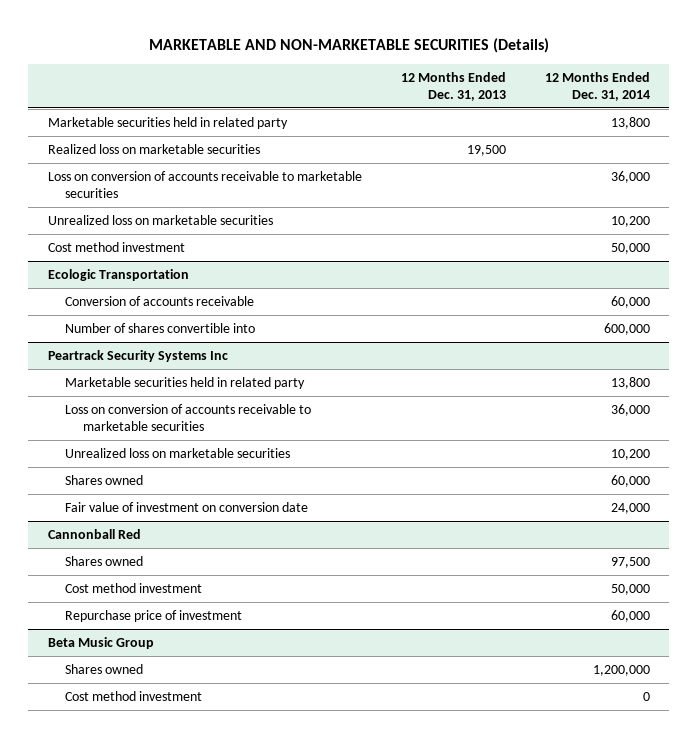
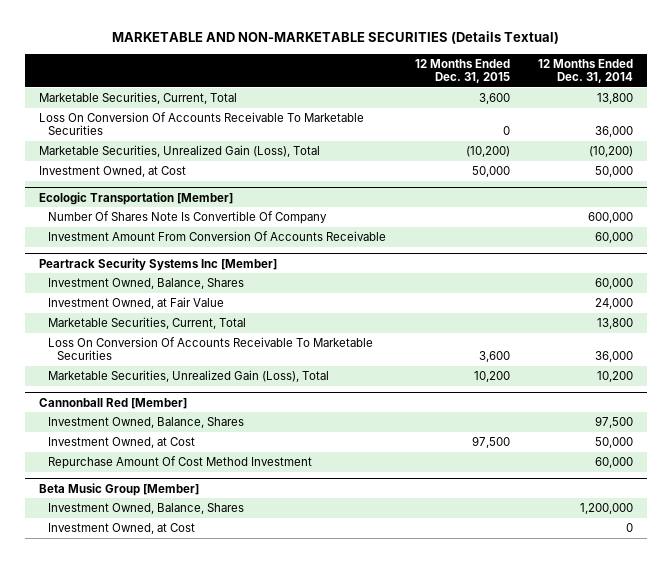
- MARKETABLE AND NON-MARKETABLE SECURITIES (Details)
+ MARKETABLE AND NON-MARKETABLE SECURITIES (Details Textual)
- | 12 Months Ended Dec. 31, 2013 | 12 Months Ended Dec. 31, 2014
+ | 12 Months Ended Dec. 31, 2015 | 12 Months Ended Dec. 31, 2014
- Marketable securities held in related party | | 13,800
- Realized loss on marketable securities | 19,500 |
- Loss on conversion of accounts receivable to marketable securities | | 36,000
- Unrealized loss on marketable securities | | 10,200
- Cost method investment | | 50,000
- Ecologic Transportation
- Conversion of accounts receivable | | 60,000
- Number of shares convertible into | | 600,000
- Peartrack Security Systems Inc
- Marketable securities held in related party | | 13,800
- Loss on conversion of accounts receivable to marketable securities | | 36,000
- Unrealized loss on marketable securities | | 10,200
- Shares owned | | 60,000
- Fair value of investment on conversion date | | 24,000
- Cannonball Red
- Shares owned | | 97,500
- Cost method investment | | 50,000
- Repurchase price of investment | | 60,000
- Beta Music Group
- Shares owned | | 1,200,000
- Cost method investment | | 0
+ Marketable Securities, Current, Total | 3,600 | 13,800
+ Loss On Conversion Of Accounts Receivable To Marketable Securities | 0 | 36,000
+ Marketable Securities, Unrealized Gain (Loss), Total | (10,200) | (10,200)
+ Investment Owned, at Cost | 50,000 | 50,000
+ Ecologic Transportation [Member]
+ Number Of Shares Note Is Convertible Of Company | | 600,000
+ Investment Amount From Conversion Of Accounts Receivable | | 60,000
+ Peartrack Security Systems Inc [Member]
+ Investment Owned, Balance, Shares | | 60,000
+ Investment Owned, at Fair Value | | 24,000
+ Marketable Securities, Current, Total | | 13,800
+ Loss On Conversion Of Accounts Receivable To Marketable Securities | 3,600 | 36,000
+ Marketable Securities, Unrealized Gain (Loss), Total | 10,200 | 10,200
+ Cannonball Red [Member]
+ Investment Owned, Balance, Shares | | 97,500
+ Investment Owned, at Cost | 97,500 | 50,000
+ Repurchase Amount Of Cost Method Investment | | 60,000
+ Beta Music Group [Member]
+ Investment Owned, Balance, Shares | | 1,200,000
+ Investment Owned, at Cost | | 0

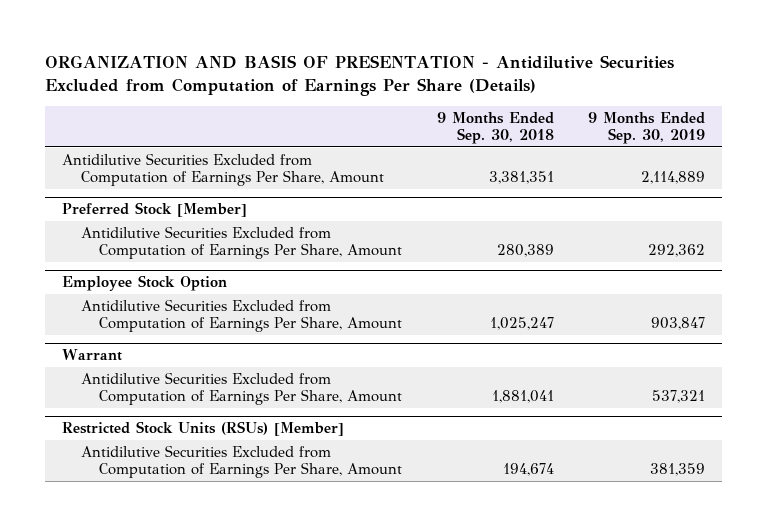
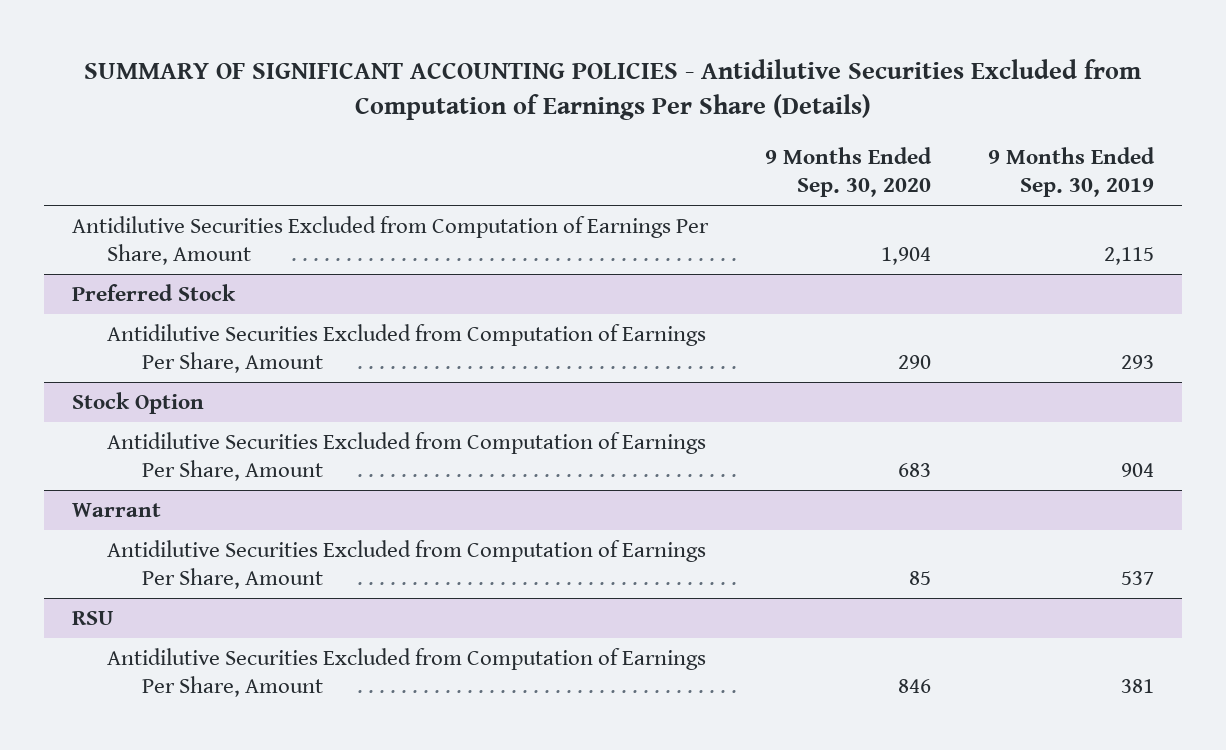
- ORGANIZATION AND BASIS OF PRESENTATION - Antidilutive Securities Excluded from Computation of Earnings Per Share (Details)
+ SUMMARY OF SIGNIFICANT ACCOUNTING POLICIES - Antidilutive Securities Excluded from Computation of Earnings Per Share (Details)
- | 9 Months Ended Sep. 30, 2018 | 9 Months Ended Sep. 30, 2019
+ | 9 Months Ended Sep. 30, 2020 | 9 Months Ended Sep. 30, 2019
- Antidilutive Securities Excluded from Computation of Earnings Per Share, Amount | 3,381,351 | 2,114,889
- Preferred Stock [Member]
- Antidilutive Securities Excluded from Computation of Earnings Per Share, Amount | 280,389 | 292,362
- Employee Stock Option
- Antidilutive Securities Excluded from Computation of Earnings Per Share, Amount | 1,025,247 | 903,847
+ Antidilutive Securities Excluded from Computation of Earnings Per Share, Amount | 1,904 | 2,115
+ Preferred Stock
+ Antidilutive Securities Excluded from Computation of Earnings Per Share, Amount | 290 | 293
+ Stock Option
+ Antidilutive Securities Excluded from Computation of Earnings Per Share, Amount | 683 | 904
@ Warrant
- Antidilutive Securities Excluded from Computation of Earnings Per Share, Amount | 1,881,041 | 537,321
- Restricted Stock Units (RSUs) [Member]
- Antidilutive Securities Excluded from Computation of Earnings Per Share, Amount | 194,674 | 381,359
@ Warrant
+ Antidilutive Securities Excluded from Computation of Earnings Per Share, Amount | 85 | 537
+ RSU
+ Antidilutive Securities Excluded from Computation of Earnings Per Share, Amount | 846 | 381

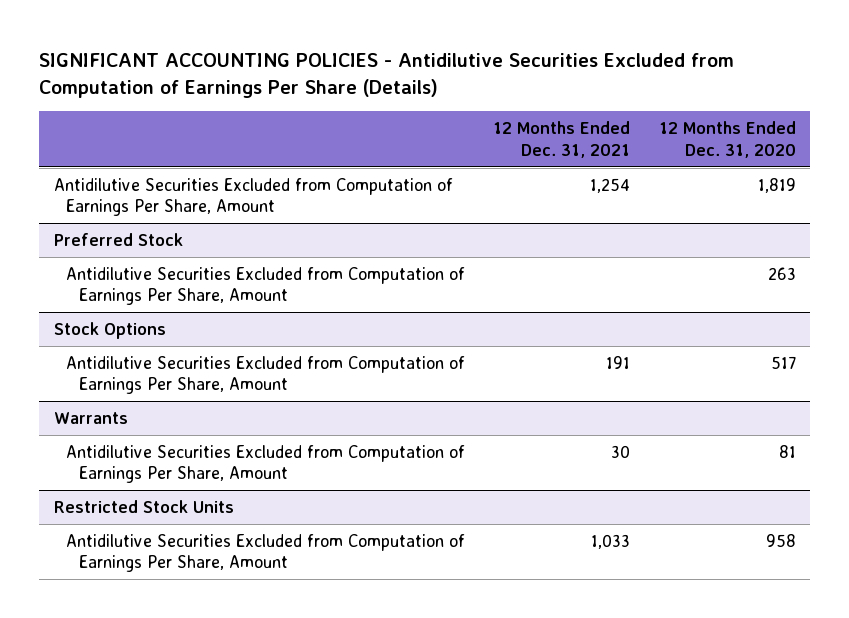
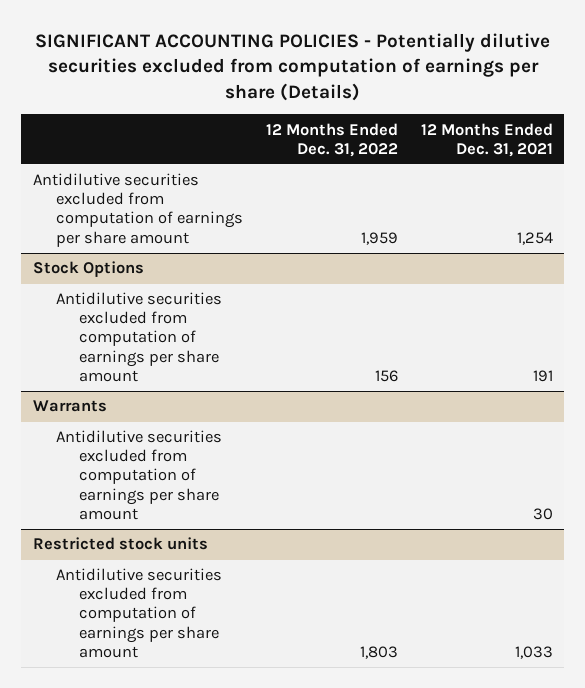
- SIGNIFICANT ACCOUNTING POLICIES - Antidilutive Securities Excluded from Computation of Earnings Per Share (Details)
+ SIGNIFICANT ACCOUNTING POLICIES - Potentially dilutive securities excluded from computation of earnings per share (Details)
- | 12 Months Ended Dec. 31, 2021 | 12 Months Ended Dec. 31, 2020
+ | 12 Months Ended Dec. 31, 2022 | 12 Months Ended Dec. 31, 2021
- Antidilutive Securities Excluded from Computation of Earnings Per Share, Amount | 1,254 | 1,819
- Preferred Stock
- Antidilutive Securities Excluded from Computation of Earnings Per Share, Amount | | 263
+ Antidilutive securities excluded from computation of earnings per share amount | 1,959 | 1,254
@ Stock Options
- Antidilutive Securities Excluded from Computation of Earnings Per Share, Amount | 191 | 517
+ Antidilutive securities excluded from computation of earnings per share amount | 156 | 191
@ Warrants
- Antidilutive Securities Excluded from Computation of Earnings Per Share, Amount | 30 | 81
- Restricted Stock Units
- Antidilutive Securities Excluded from Computation of Earnings Per Share, Amount | 1,033 | 958
@ Warrants
+ Antidilutive securities excluded from computation of earnings per share amount | | 30
+ Restricted stock units
+ Antidilutive securities excluded from computation of earnings per share amount | 1,803 | 1,033

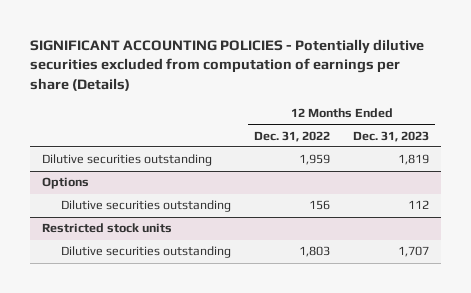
- | 12 Months Ended Dec. 31, 2022 | 12 Months Ended Dec. 31, 2021
+ | 12 Months Ended Dec. 31, 2022 | 12 Months Ended Dec. 31, 2023
- Antidilutive securities excluded from computation of earnings per share amount | 1,959 | 1,254
- Stock Options
- Antidilutive securities excluded from computation of earnings per share amount | 156 | 191
- Warrants
- Antidilutive securities excluded from computation of earnings per share amount | | 30
+ Dilutive securities outstanding | 1,959 | 1,819
+ Options
+ Dilutive securities outstanding | 156 | 112
@ Restricted stock units
- Antidilutive securities excluded from computation of earnings per share amount | 1,803 | 1,033
+ Dilutive securities outstanding | 1,803 | 1,707

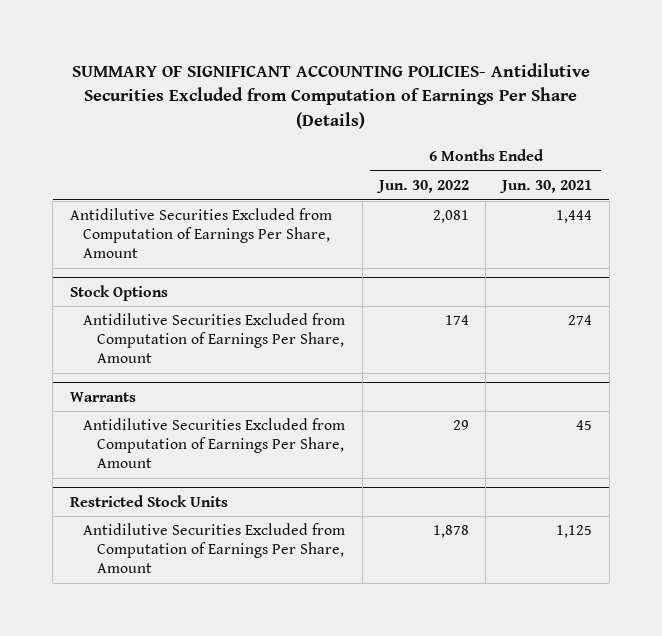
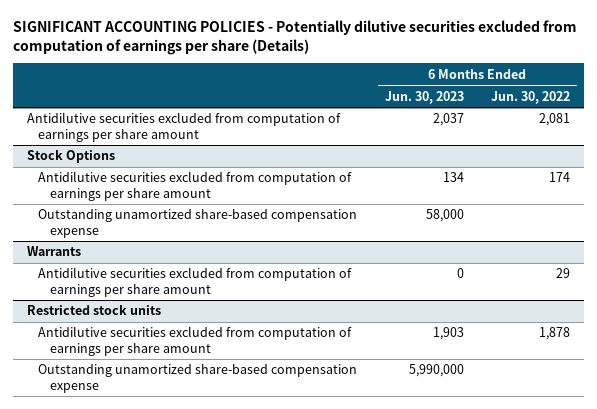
- SUMMARY OF SIGNIFICANT ACCOUNTING POLICIES- Antidilutive Securities Excluded from Computation of Earnings Per Share (Details)
+ SIGNIFICANT ACCOUNTING POLICIES - Potentially dilutive securities excluded from computation of earnings per share (Details)
- | 6 Months Ended Jun. 30, 2022 | 6 Months Ended Jun. 30, 2021
+ | 6 Months Ended Jun. 30, 2023 | 6 Months Ended Jun. 30, 2022
- Antidilutive Securities Excluded from Computation of Earnings Per Share, Amount | 2,081 | 1,444
+ Antidilutive securities excluded from computation of earnings per share amount | 2,037 | 2,081
@ Stock Options
- Antidilutive Securities Excluded from Computation of Earnings Per Share, Amount | 174 | 274
+ Antidilutive securities excluded from computation of earnings per share amount | 134 | 174
+ Outstanding unamortized share-based compensation expense | 58,000 |
@ Warrants
- Antidilutive Securities Excluded from Computation of Earnings Per Share, Amount | 29 | 45
- Restricted Stock Units
- Antidilutive Securities Excluded from Computation of Earnings Per Share, Amount | 1,878 | 1,125
@ Warrants
+ Antidilutive securities excluded from computation of earnings per share amount | 0 | 29
+ Restricted stock units
+ Antidilutive securities excluded from computation of earnings per share amount | 1,903 | 1,878
+ Outstanding unamortized share-based compensation expense | 5,990,000 |

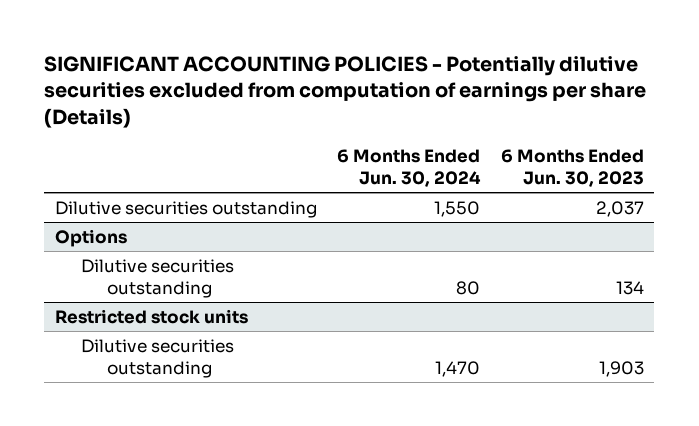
- | 6 Months Ended Jun. 30, 2023 | 6 Months Ended Jun. 30, 2022
+ | 6 Months Ended Jun. 30, 2024 | 6 Months Ended Jun. 30, 2023
- Antidilutive securities excluded from computation of earnings per share amount | 2,037 | 2,081
- Stock Options
- Antidilutive securities excluded from computation of earnings per share amount | 134 | 174
- Outstanding unamortized share-based compensation expense | 58,000 |
- Warrants
- Antidilutive securities excluded from computation of earnings per share amount | 0 | 29
+ Dilutive securities outstanding | 1,550 | 2,037
+ Options
+ Dilutive securities outstanding | 80 | 134
@ Restricted stock units
- Antidilutive securities excluded from computation of earnings per share amount | 1,903 | 1,878
- Outstanding unamortized share-based compensation expense | 5,990,000 |
+ Dilutive securities outstanding | 1,470 | 1,903

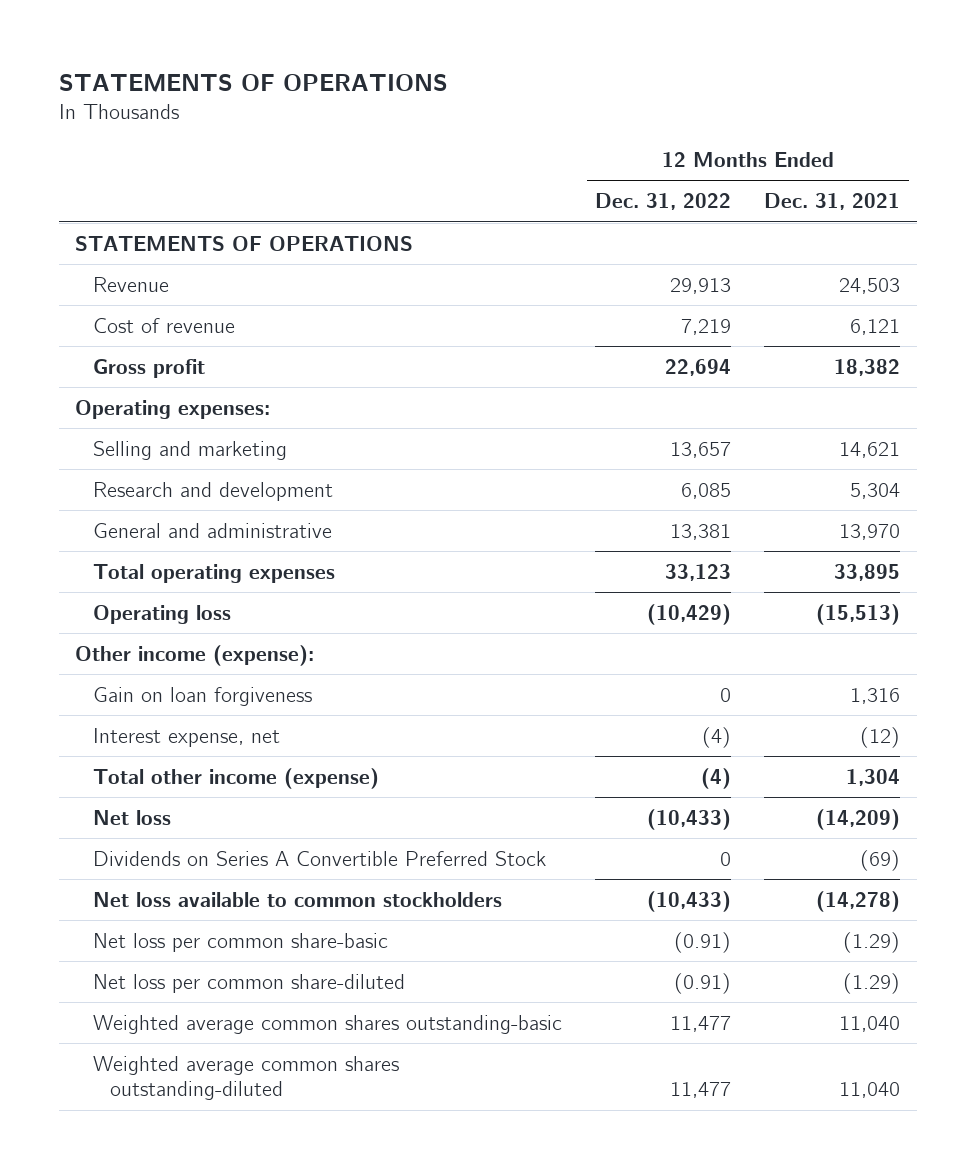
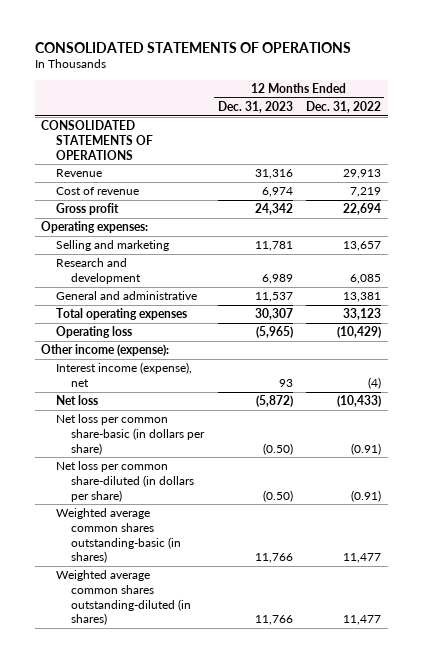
- STATEMENTS OF OPERATIONS
+ CONSOLIDATED STATEMENTS OF OPERATIONS
- | 12 Months Ended Dec. 31, 2022 | 12 Months Ended Dec. 31, 2021
+ | 12 Months Ended Dec. 31, 2023 | 12 Months Ended Dec. 31, 2022
- STATEMENTS OF OPERATIONS
+ CONSOLIDATED STATEMENTS OF OPERATIONS
- Gain on loan forgiveness | 0 | 1,316
- Interest expense, net | (4) | (12)
- Total other income (expense) | (4) | 1,304
+ Interest income (expense), net | 93 | (4)
- Dividends on Series A Convertible Preferred Stock | 0 | (69)
- Net loss available to common stockholders | (10,433) | (14,278)
- Net loss per common share-basic | (0.91) | (1.29)
- Net loss per common share-diluted | (0.91) | (1.29)
- Weighted average common shares outstanding-basic | 11,477 | 11,040
- Weighted average common shares outstanding-diluted | 11,477 | 11,040
+ Net loss per common share-basic (in dollars per share) | (0.50) | (0.91)
+ Net loss per common share-diluted (in dollars per share) | (0.50) | (0.91)
+ Weighted average common shares outstanding-basic (in shares) | 11,766 | 11,477
+ Weighted average common shares outstanding-diluted (in shares) | 11,766 | 11,477

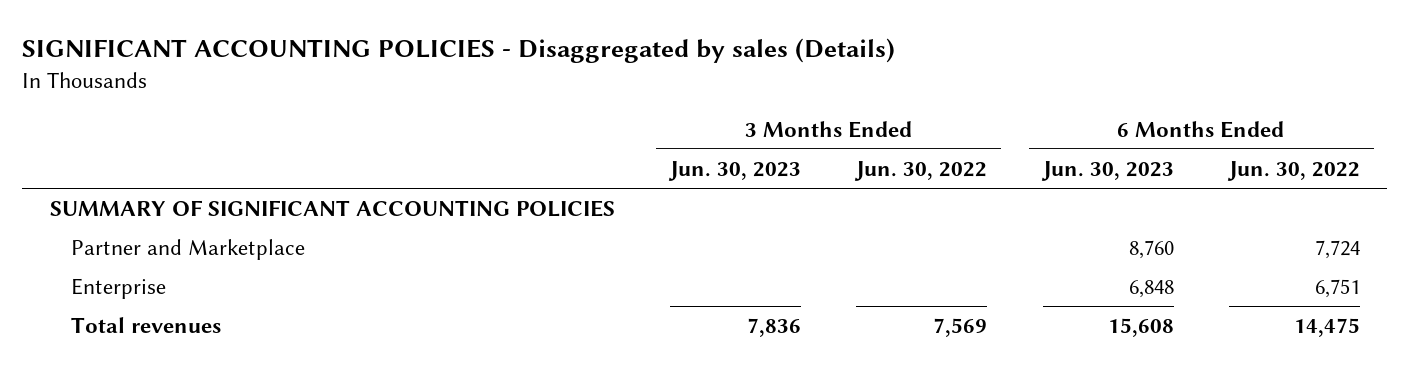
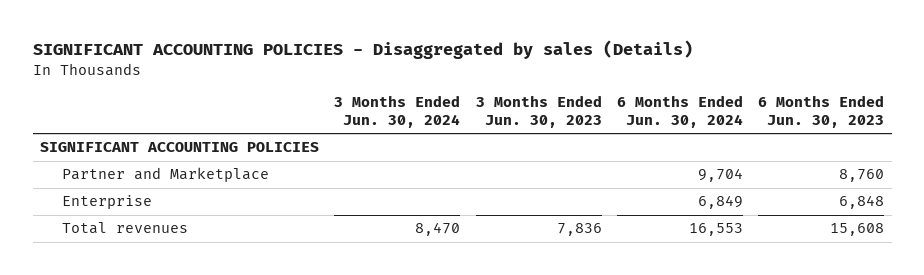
- | 3 Months Ended Jun. 30, 2023 | 3 Months Ended Jun. 30, 2022 | 6 Months Ended Jun. 30, 2023 | 6 Months Ended Jun. 30, 2022
+ | 3 Months Ended Jun. 30, 2024 | 3 Months Ended Jun. 30, 2023 | 6 Months Ended Jun. 30, 2024 | 6 Months Ended Jun. 30, 2023
- SUMMARY OF SIGNIFICANT ACCOUNTING POLICIES
+ SIGNIFICANT ACCOUNTING POLICIES

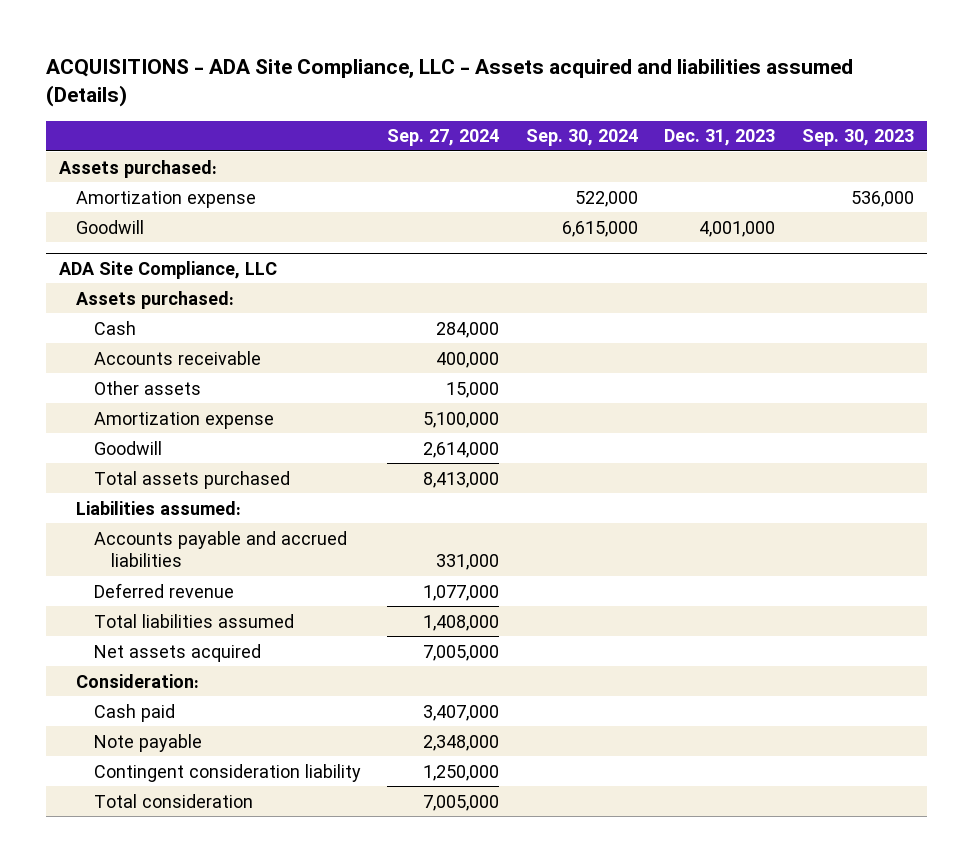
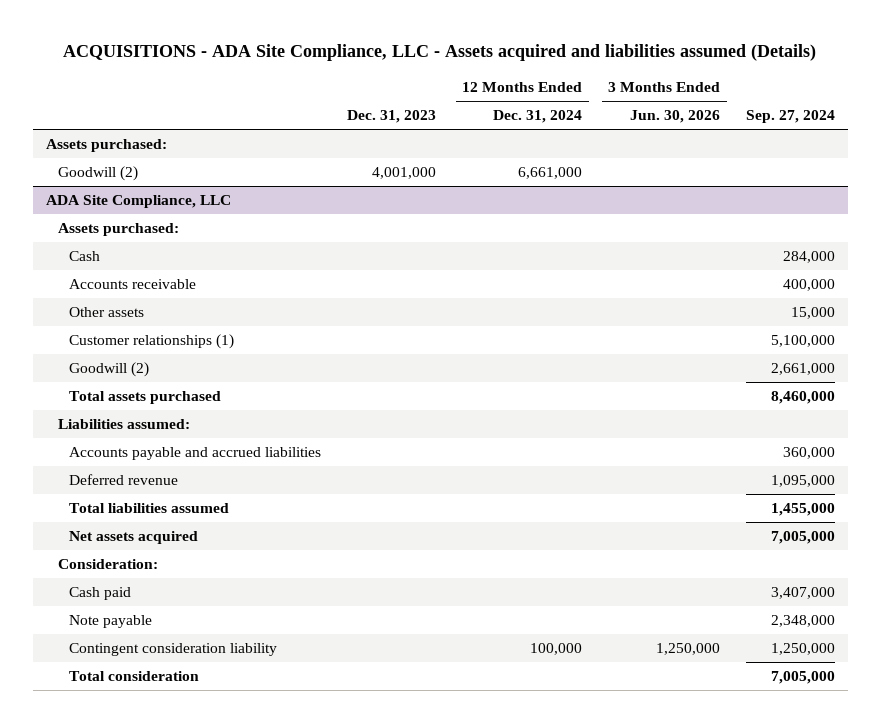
- | Sep. 27, 2024 | Sep. 30, 2024 | Dec. 31, 2023 | Sep. 30, 2023
+ | Dec. 31, 2023 | 12 Months Ended Dec. 31, 2024 | 3 Months Ended Jun. 30, 2026 | Sep. 27, 2024
- Amortization expense | | 522,000 | | 536,000
- Goodwill | | 6,615,000 | 4,001,000 |
+ Goodwill (2) | 4,001,000 | 6,661,000 | |
@ ADA Site Compliance, LLC
- Amortization expense | 5,100,000 | | |
- Goodwill | 2,614,000 | | |
- Total assets purchased | 8,413,000 | | |
+ Customer relationships (1) | | | | 5,100,000
+ Goodwill (2) | | | | 2,661,000
+ Total assets purchased | | | | 8,460,000
- Accounts payable and accrued liabilities | 331,000 | | |
- Deferred revenue | 1,077,000 | | |
- Total liabilities assumed | 1,408,000 | | |
+ Accounts payable and accrued liabilities | | | | 360,000
+ Deferred revenue | | | | 1,095,000
+ Total liabilities assumed | | | | 1,455,000

